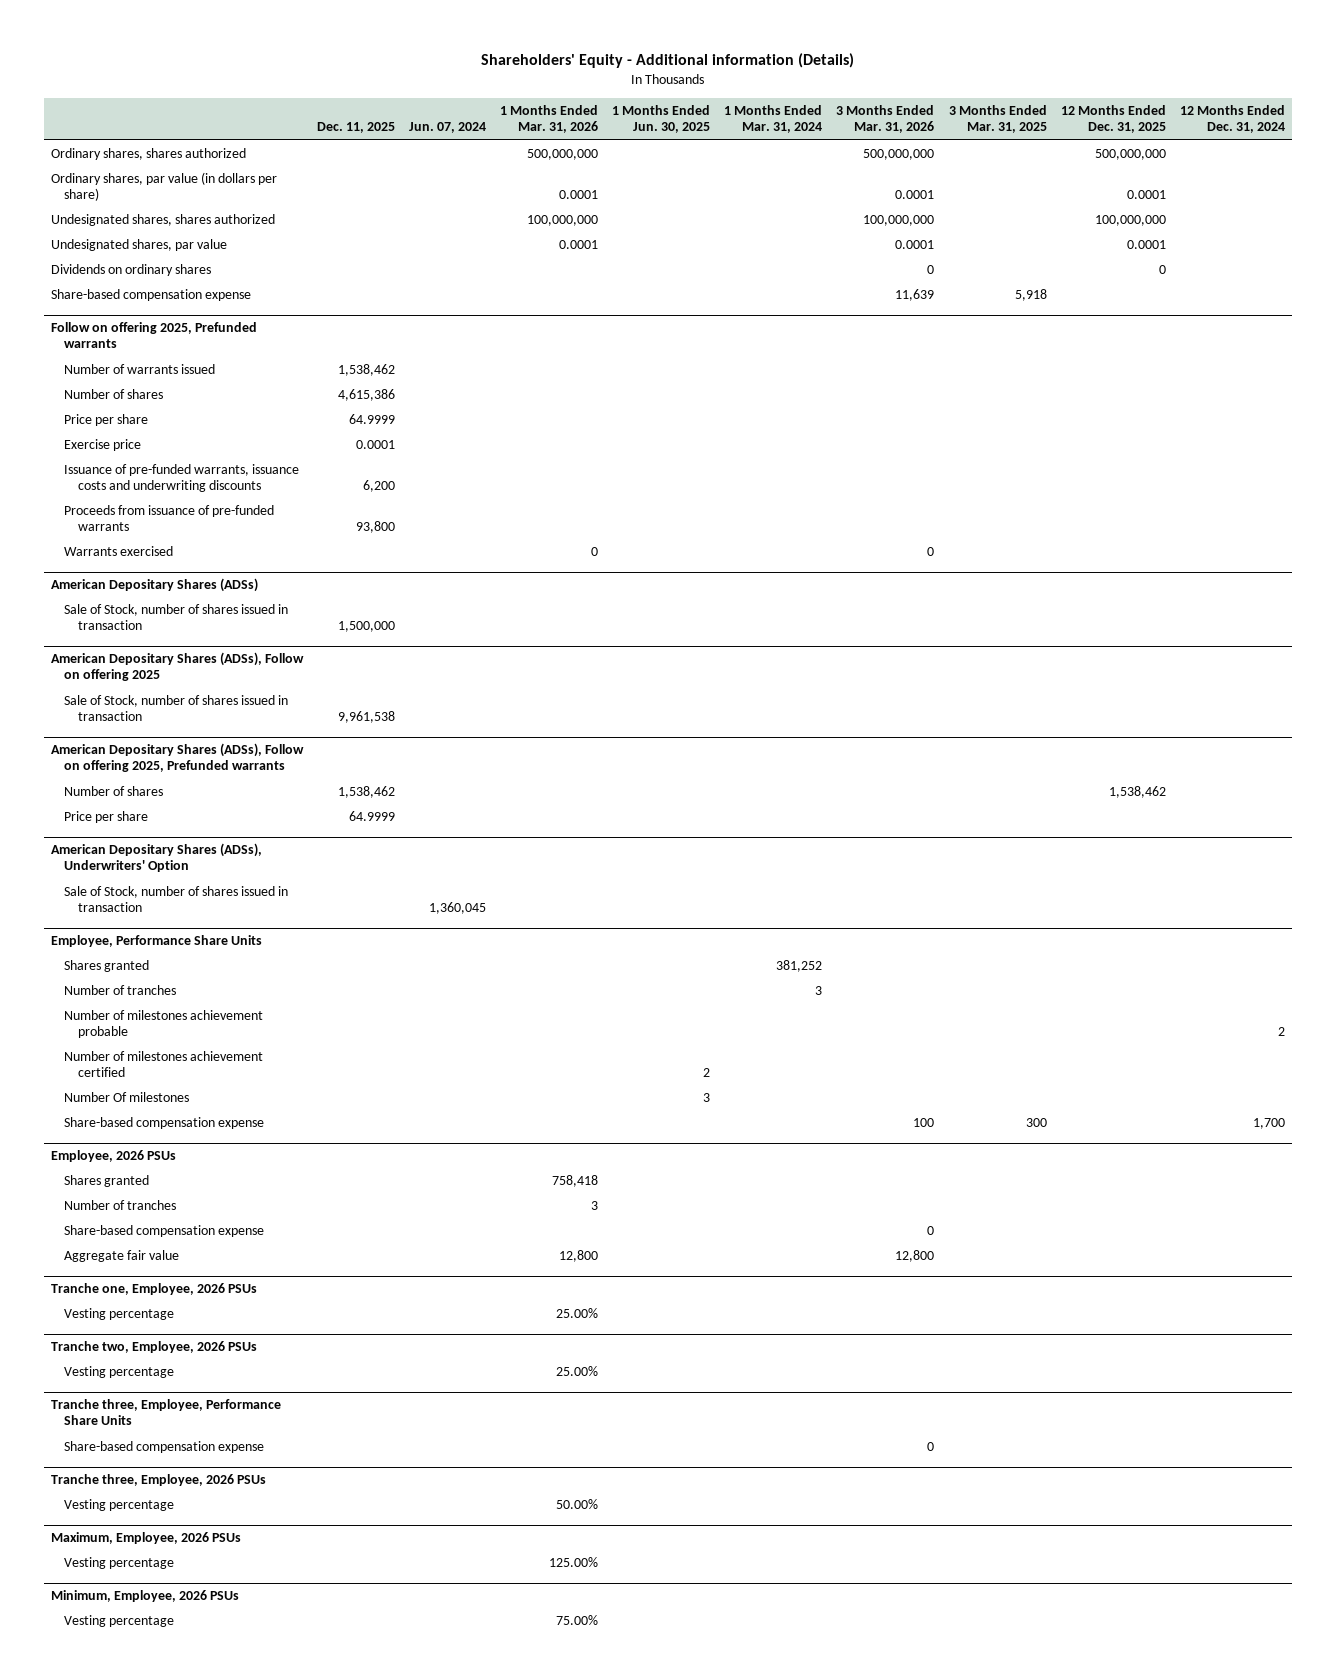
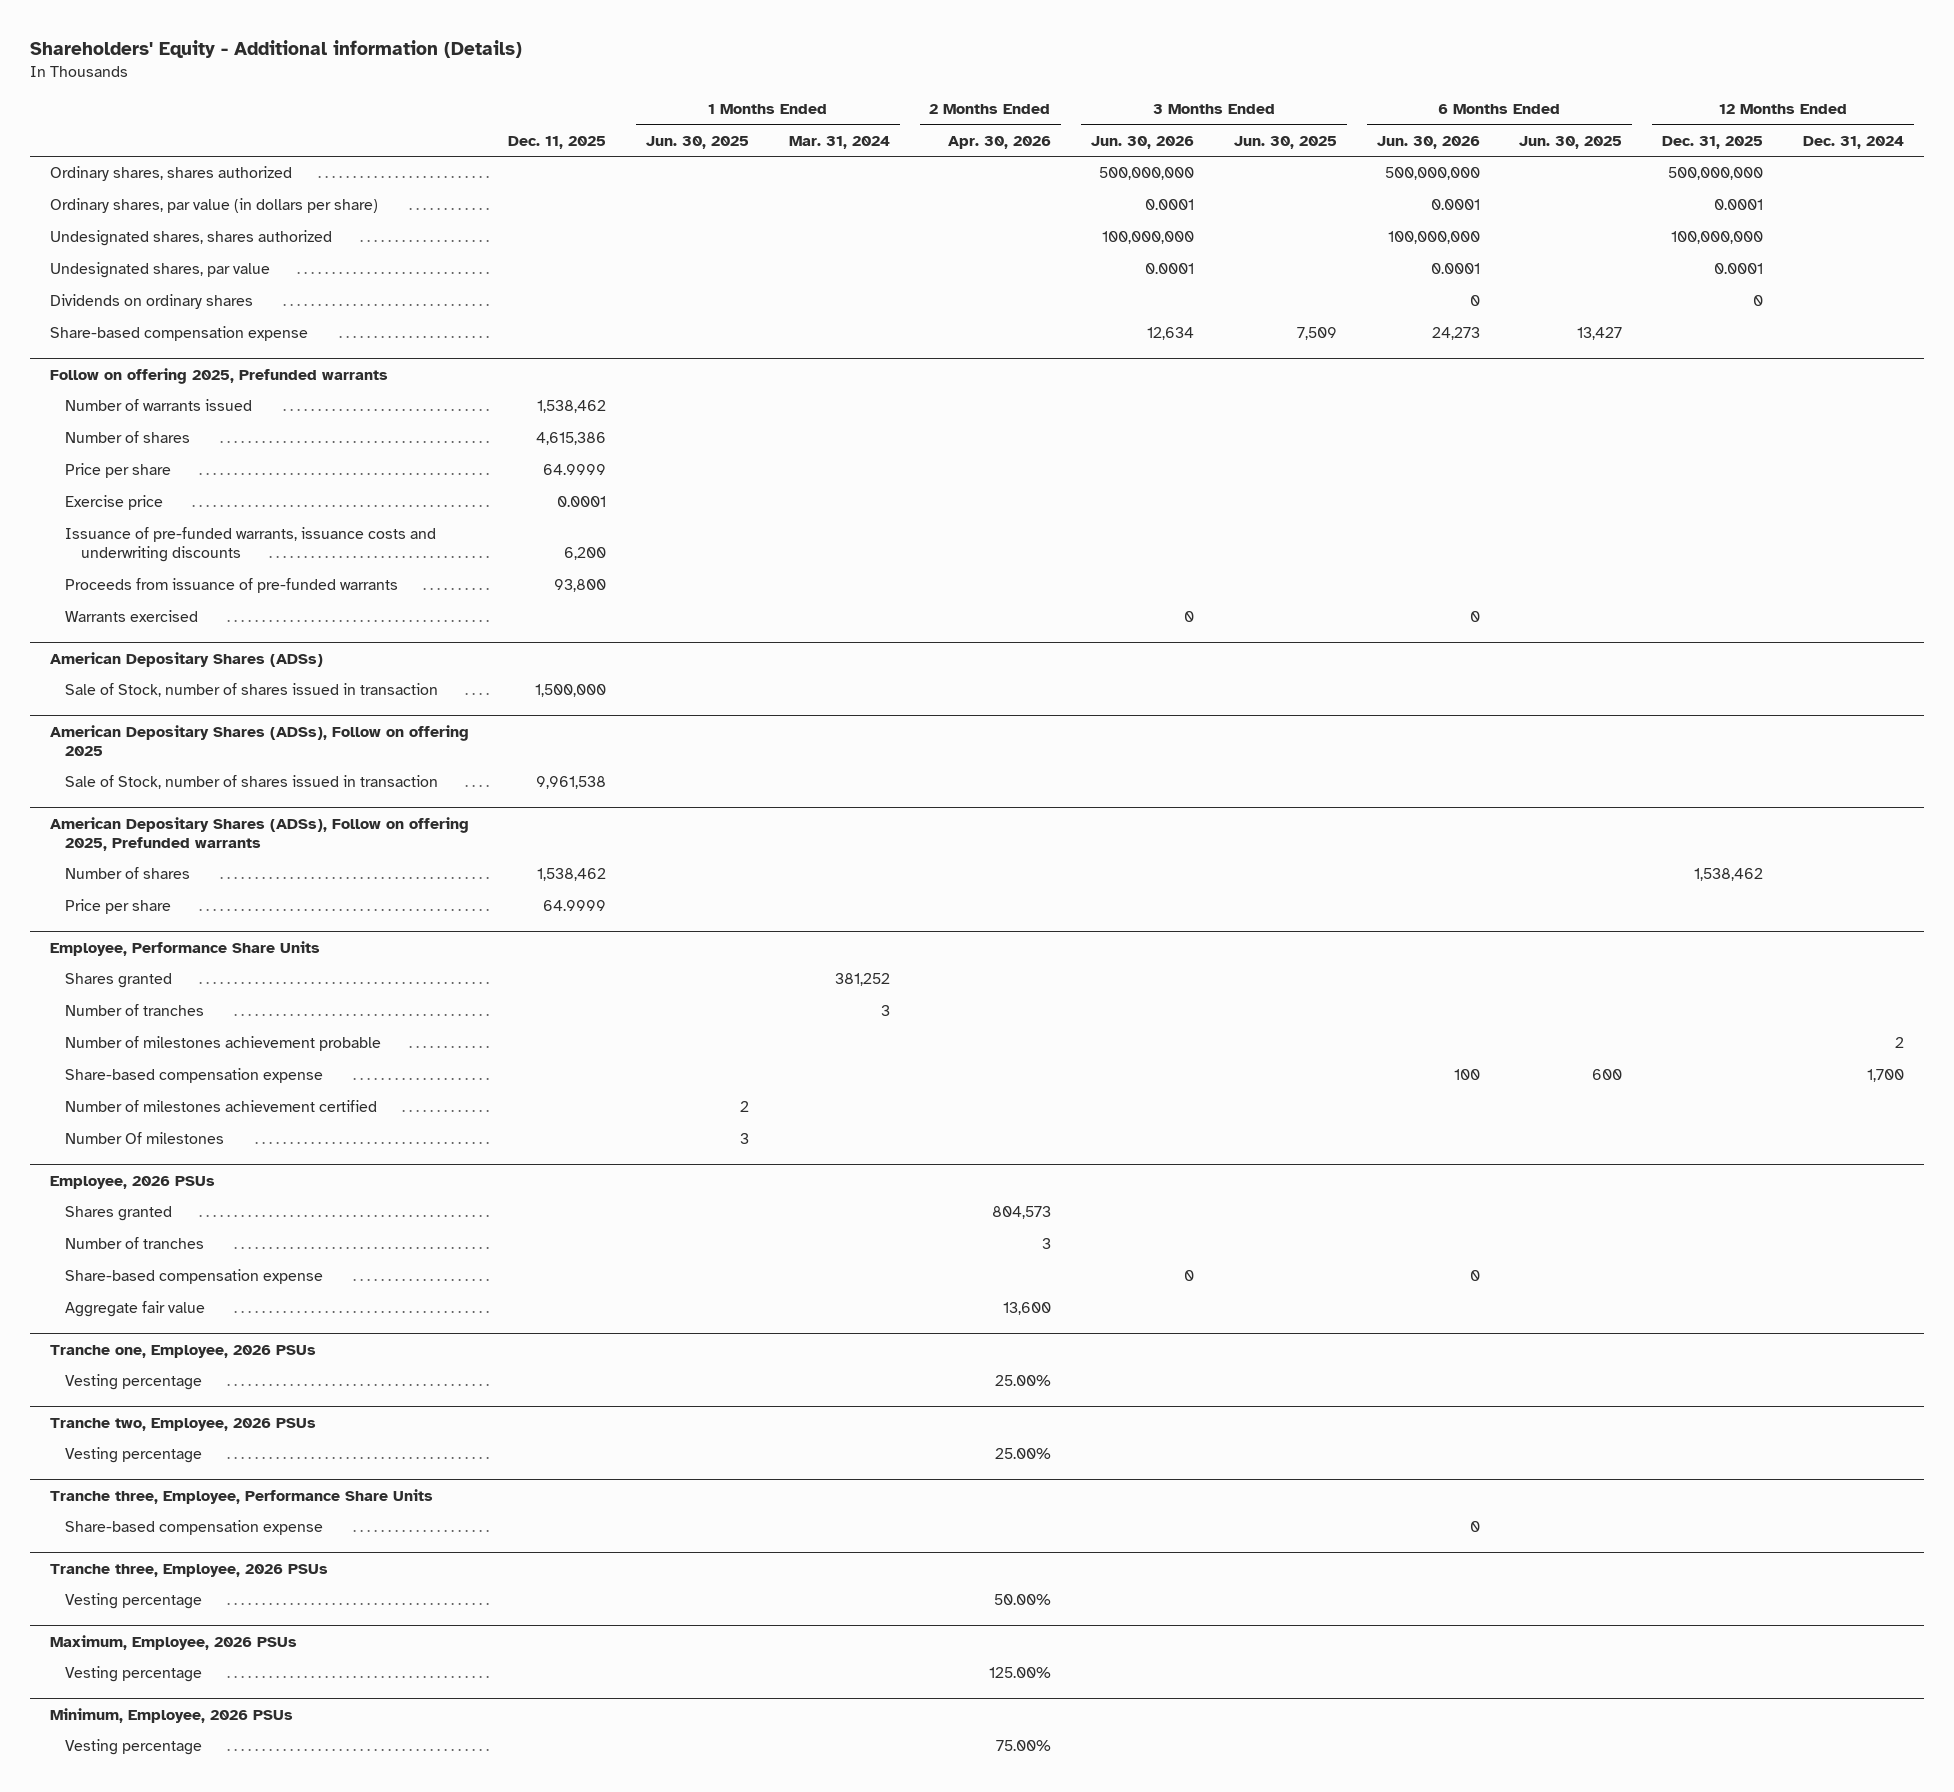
- | Dec. 11, 2025 | Jun. 07, 2024 | 1 Months Ended Mar. 31, 2026 | 1 Months Ended Jun. 30, 2025 | 1 Months Ended Mar. 31, 2024 | 3 Months Ended Mar. 31, 2026 | 3 Months Ended Mar. 31, 2025 | 12 Months Ended Dec. 31, 2025 | 12 Months Ended Dec. 31, 2024
+ | Dec. 11, 2025 | 1 Months Ended Jun. 30, 2025 | 1 Months Ended Mar. 31, 2024 | 2 Months Ended Apr. 30, 2026 | 3 Months Ended Jun. 30, 2026 | 3 Months Ended Jun. 30, 2025 | 6 Months Ended Jun. 30, 2026 | 6 Months Ended Jun. 30, 2025 | 12 Months Ended Dec. 31, 2025 | 12 Months Ended Dec. 31, 2024
- American Depositary Shares (ADSs), Underwriters' Option
- Sale of Stock, number of shares issued in transaction | | 1,360,045 | | | | | | |
@ Employee, Performance Share Units
moved up: Share-based compensation expense | | | | | | | 100 | 600 | | 1,700

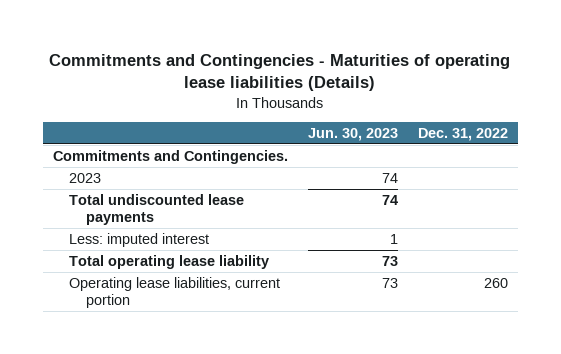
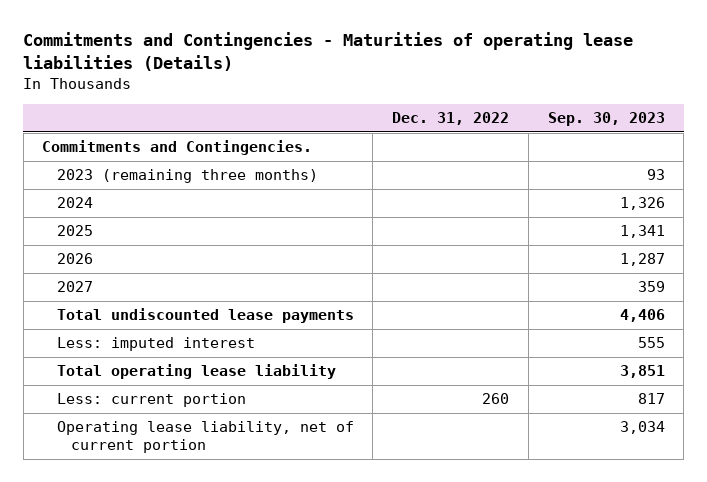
- | Jun. 30, 2023 | Dec. 31, 2022
+ | Dec. 31, 2022 | Sep. 30, 2023
- 2023 | 74 |
+ 2023 (remaining three months) | | 93
+ 2024 | | 1,326
+ 2025 | | 1,341
+ 2026 | | 1,287
+ 2027 | | 359
- Operating lease liabilities, current portion | 73 | 260
+ Less: current portion | 260 | 817
+ Operating lease liability, net of current portion | | 3,034

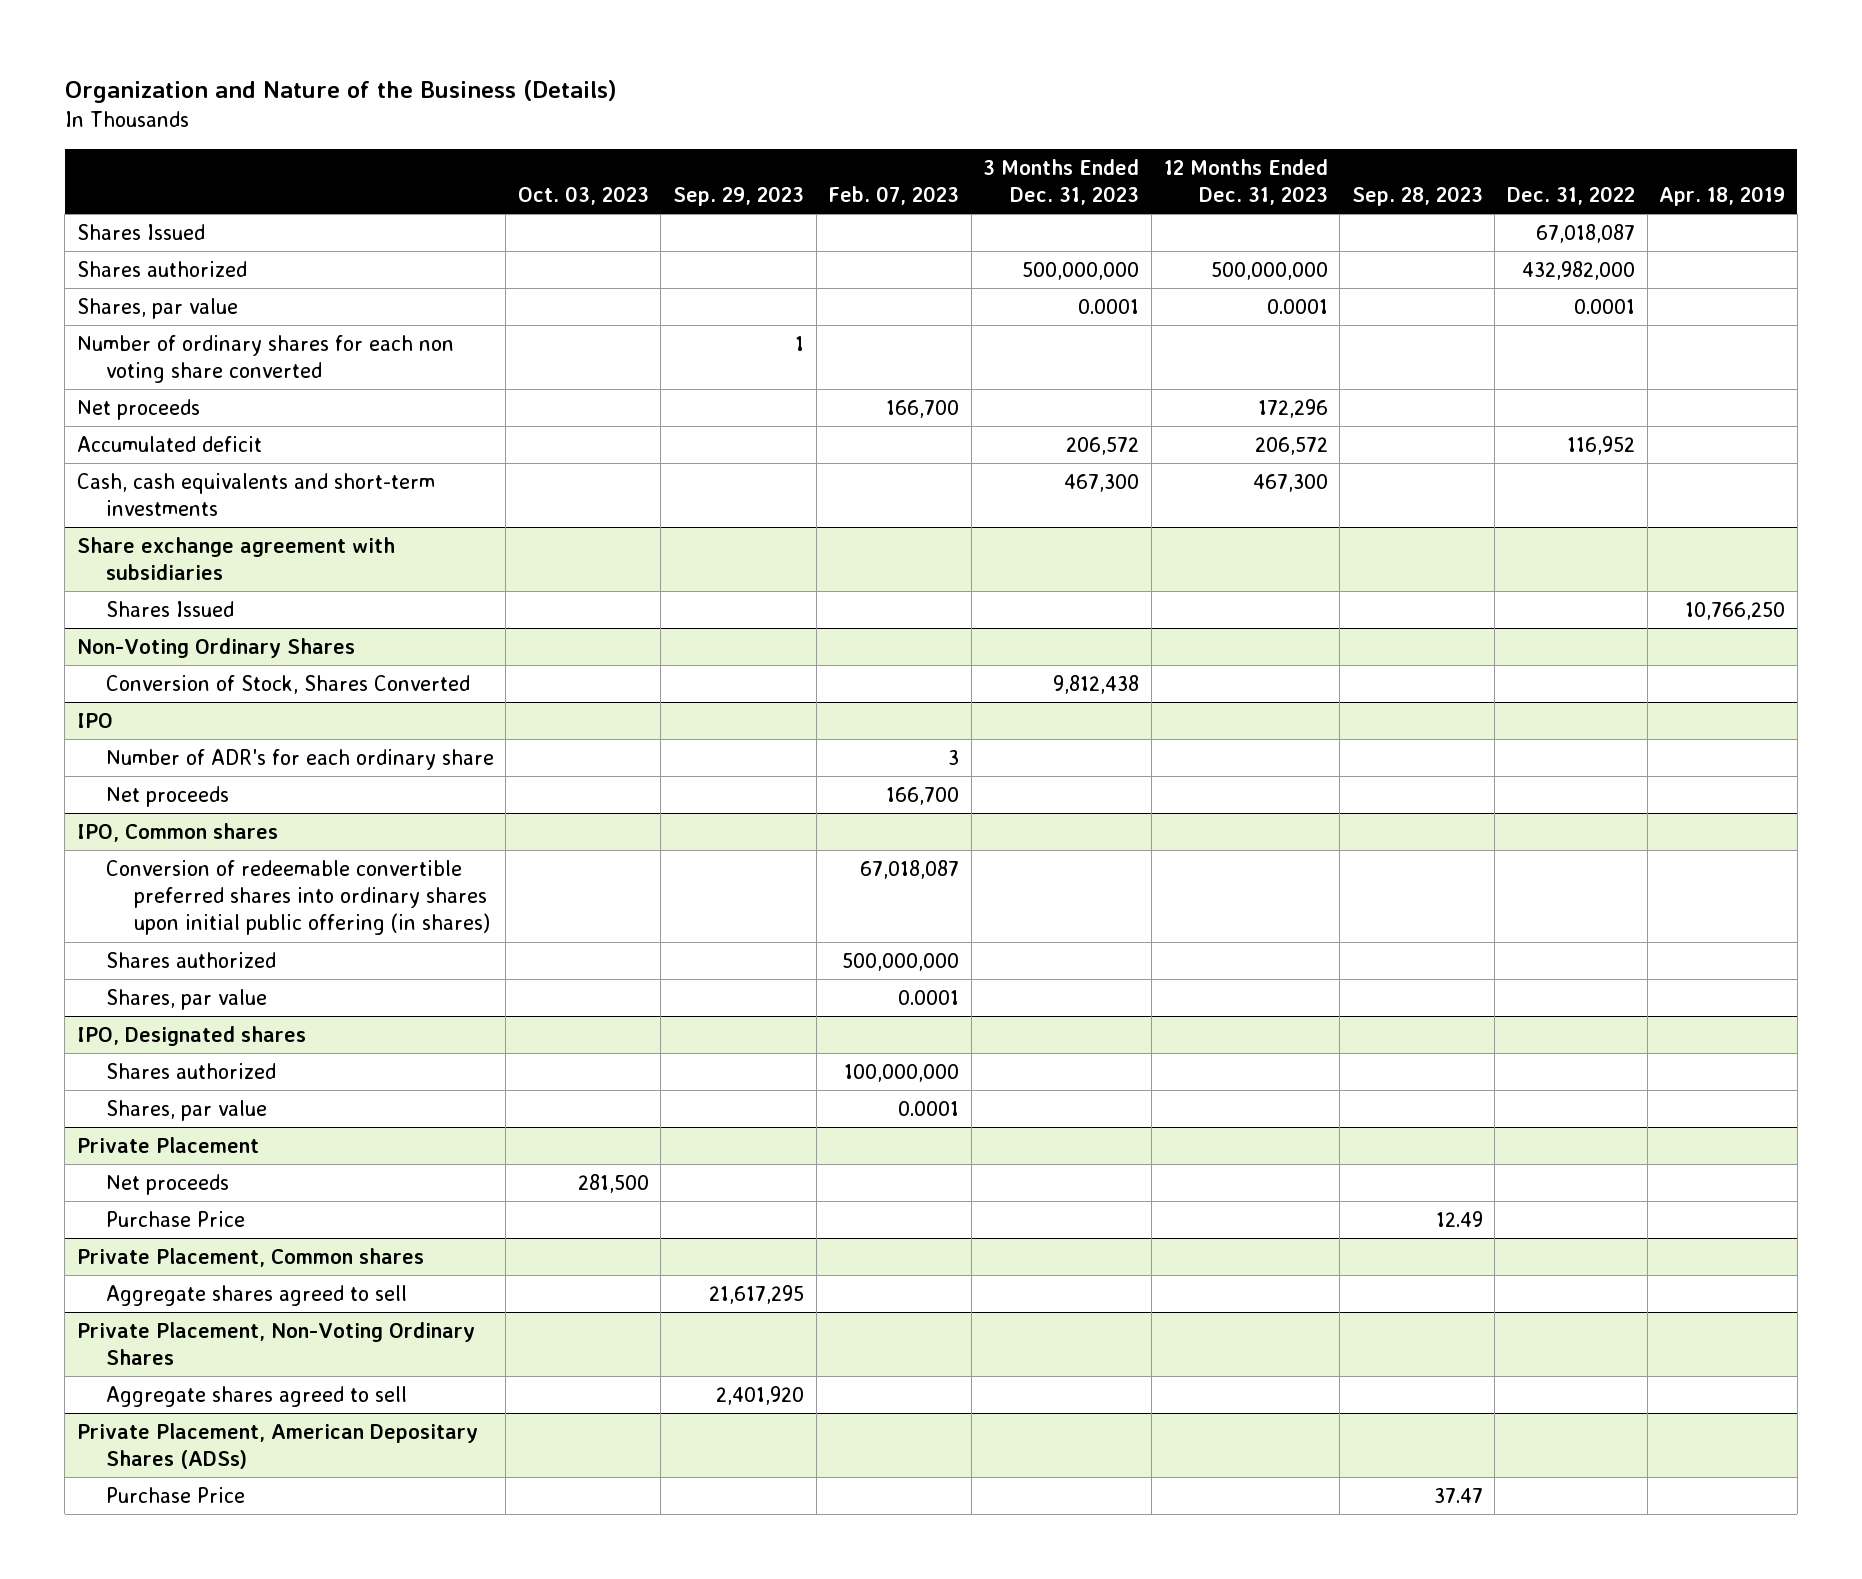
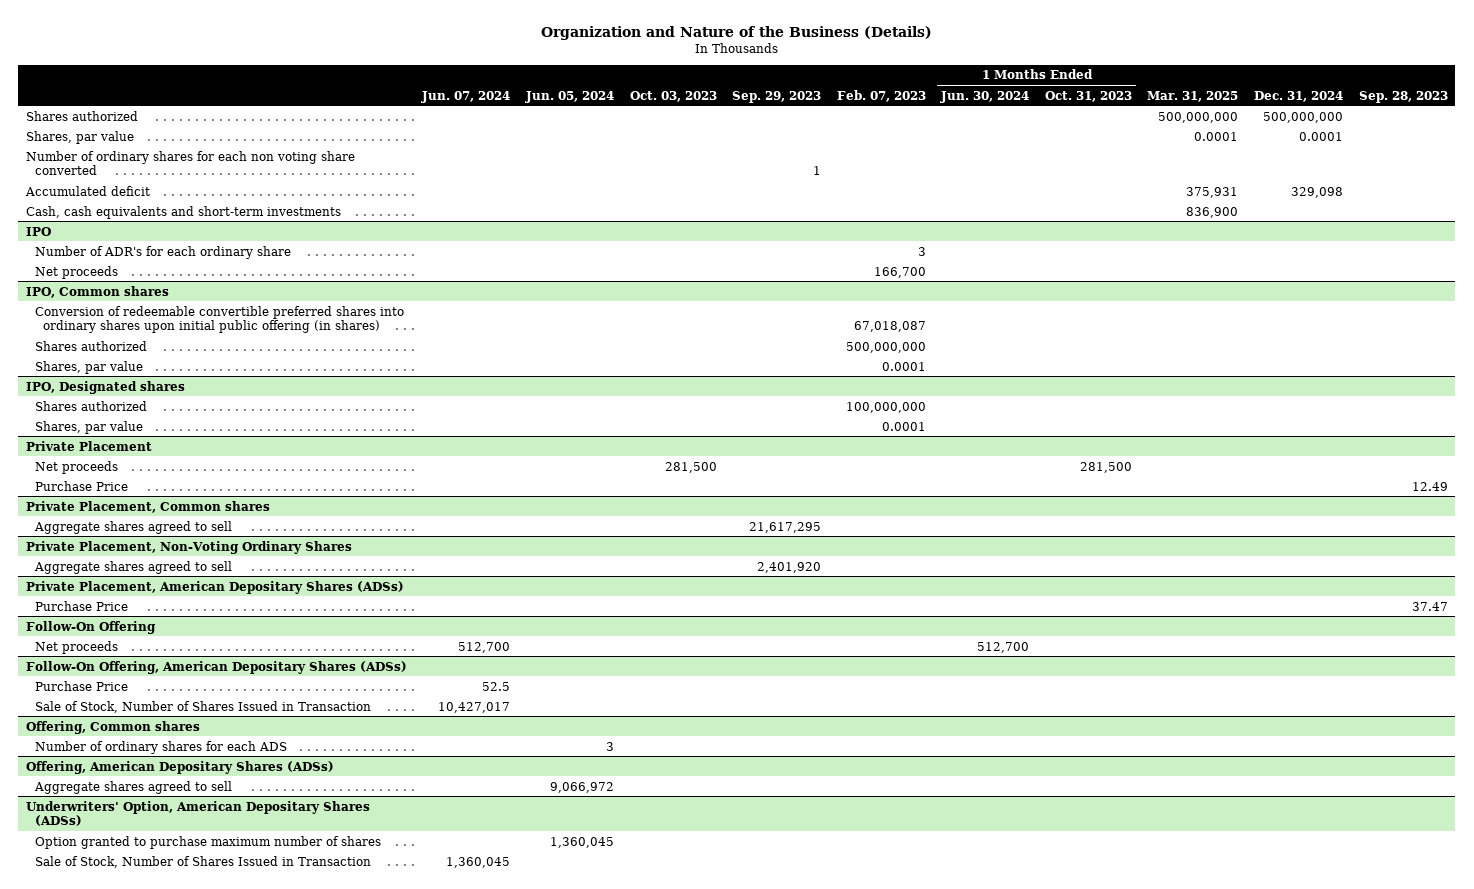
- | Oct. 03, 2023 | Sep. 29, 2023 | Feb. 07, 2023 | 3 Months Ended Dec. 31, 2023 | 12 Months Ended Dec. 31, 2023 | Sep. 28, 2023 | Dec. 31, 2022 | Apr. 18, 2019
+ | Jun. 07, 2024 | Jun. 05, 2024 | Oct. 03, 2023 | Sep. 29, 2023 | Feb. 07, 2023 | 1 Months Ended Jun. 30, 2024 | 1 Months Ended Oct. 31, 2023 | Mar. 31, 2025 | Dec. 31, 2024 | Sep. 28, 2023
- Shares Issued | | | | | | | 67,018,087 |
- Net proceeds | | | 166,700 | | 172,296 | | |
- Share exchange agreement with subsidiaries
- Shares Issued | | | | | | | | 10,766,250
- Non-Voting Ordinary Shares
- Conversion of Stock, Shares Converted | | | | 9,812,438 | | | |
+ Follow-On Offering
+ Net proceeds | 512,700 | | | | | 512,700 | | | |
+ Follow-On Offering, American Depositary Shares (ADSs)
+ Purchase Price | 52.5 | | | | | | | | |
+ Sale of Stock, Number of Shares Issued in Transaction | 10,427,017 | | | | | | | | |
+ Offering, Common shares
+ Number of ordinary shares for each ADS | | 3 | | | | | | | |
+ Offering, American Depositary Shares (ADSs)
+ Aggregate shares agreed to sell | | 9,066,972 | | | | | | | |
+ Underwriters' Option, American Depositary Shares (ADSs)
+ Option granted to purchase maximum number of shares | | 1,360,045 | | | | | | | |
+ Sale of Stock, Number of Shares Issued in Transaction | 1,360,045 | | | | | | | | |

